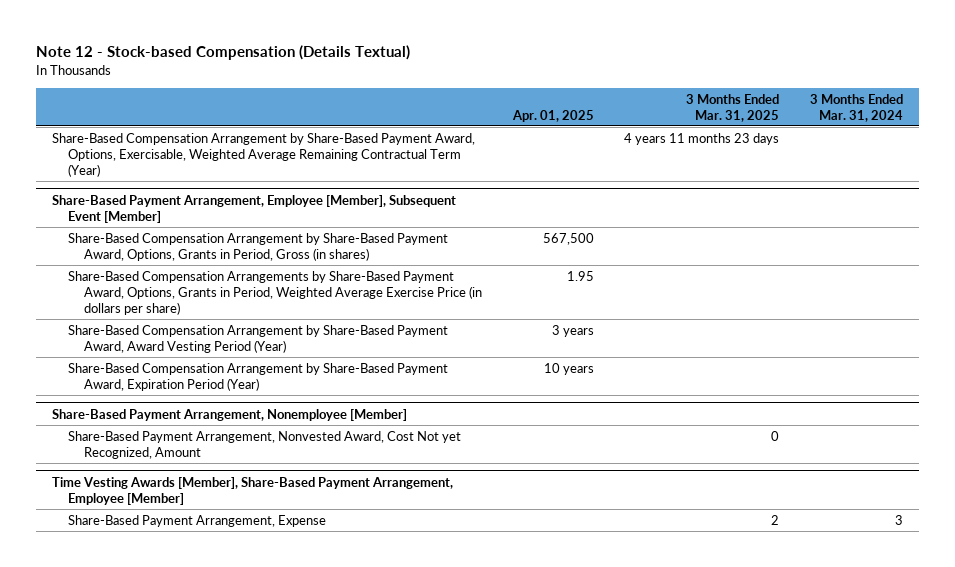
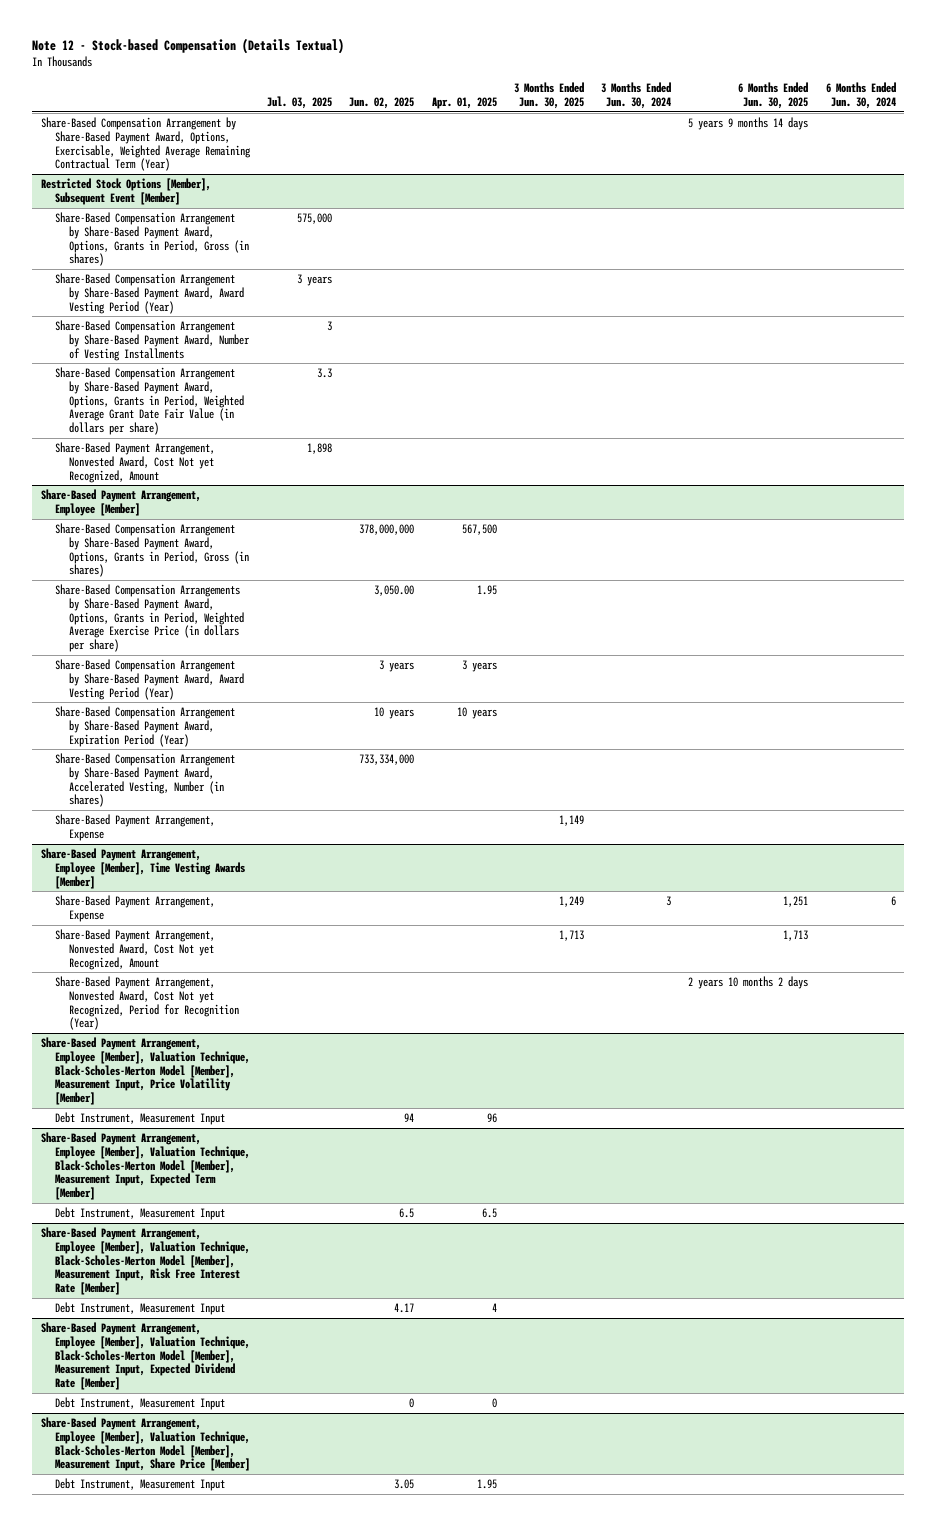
- | Apr. 01, 2025 | 3 Months Ended Mar. 31, 2025 | 3 Months Ended Mar. 31, 2024
+ | Jul. 03, 2025 | Jun. 02, 2025 | Apr. 01, 2025 | 3 Months Ended Jun. 30, 2025 | 3 Months Ended Jun. 30, 2024 | 6 Months Ended Jun. 30, 2025 | 6 Months Ended Jun. 30, 2024
- Share-Based Payment Arrangement, Employee [Member], Subsequent Event [Member]
+ Restricted Stock Options [Member], Subsequent Event [Member]
+ Share-Based Compensation Arrangement by Share-Based Payment Award, Options, Grants in Period, Gross (in shares) | 575,000 | | | | | |
+ Share-Based Compensation Arrangement by Share-Based Payment Award, Award Vesting Period (Year) | 3 years | | | | | |
+ Share-Based Compensation Arrangement by Share-Based Payment Award, Number of Vesting Installments | 3 | | | | | |
+ Share-Based Compensation Arrangement by Share-Based Payment Award, Options, Grants in Period, Weighted Average Grant Date Fair Value (in dollars per share) | 3.3 | | | | | |
+ Share-Based Payment Arrangement, Nonvested Award, Cost Not yet Recognized, Amount | 1,898 | | | | | |
+ Share-Based Payment Arrangement, Employee [Member]
- Share-Based Payment Arrangement, Nonemployee [Member]
- Share-Based Payment Arrangement, Nonvested Award, Cost Not yet Recognized, Amount | | 0 |
- Time Vesting Awards [Member], Share-Based Payment Arrangement, Employee [Member]
+ Share-Based Compensation Arrangement by Share-Based Payment Award, Accelerated Vesting, Number (in shares) | | 733,334,000 | | | | |
+ Share-Based Payment Arrangement, Expense | | | | 1,149 | | |
+ Share-Based Payment Arrangement, Employee [Member], Time Vesting Awards [Member]
+ Share-Based Payment Arrangement, Nonvested Award, Cost Not yet Recognized, Amount | | | | 1,713 | | 1,713 |
+ Share-Based Payment Arrangement, Nonvested Award, Cost Not yet Recognized, Period for Recognition (Year) | | | | | | 2 years 10 months 2 days |
+ Share-Based Payment Arrangement, Employee [Member], Valuation Technique, Black-Scholes-Merton Model [Member], Measurement Input, Price Volatility [Member]
+ Debt Instrument, Measurement Input | | 94 | 96 | | | |
+ Share-Based Payment Arrangement, Employee [Member], Valuation Technique, Black-Scholes-Merton Model [Member], Measurement Input, Expected Term [Member]
+ Debt Instrument, Measurement Input | | 6.5 | 6.5 | | | |
+ Share-Based Payment Arrangement, Employee [Member], Valuation Technique, Black-Scholes-Merton Model [Member], Measurement Input, Risk Free Interest Rate [Member]
+ Debt Instrument, Measurement Input | | 4.17 | 4 | | | |
+ Share-Based Payment Arrangement, Employee [Member], Valuation Technique, Black-Scholes-Merton Model [Member], Measurement Input, Expected Dividend Rate [Member]
+ Debt Instrument, Measurement Input | | 0 | 0 | | | |
+ Share-Based Payment Arrangement, Employee [Member], Valuation Technique, Black-Scholes-Merton Model [Member], Measurement Input, Share Price [Member]
+ Debt Instrument, Measurement Input | | 3.05 | 1.95 | | | |

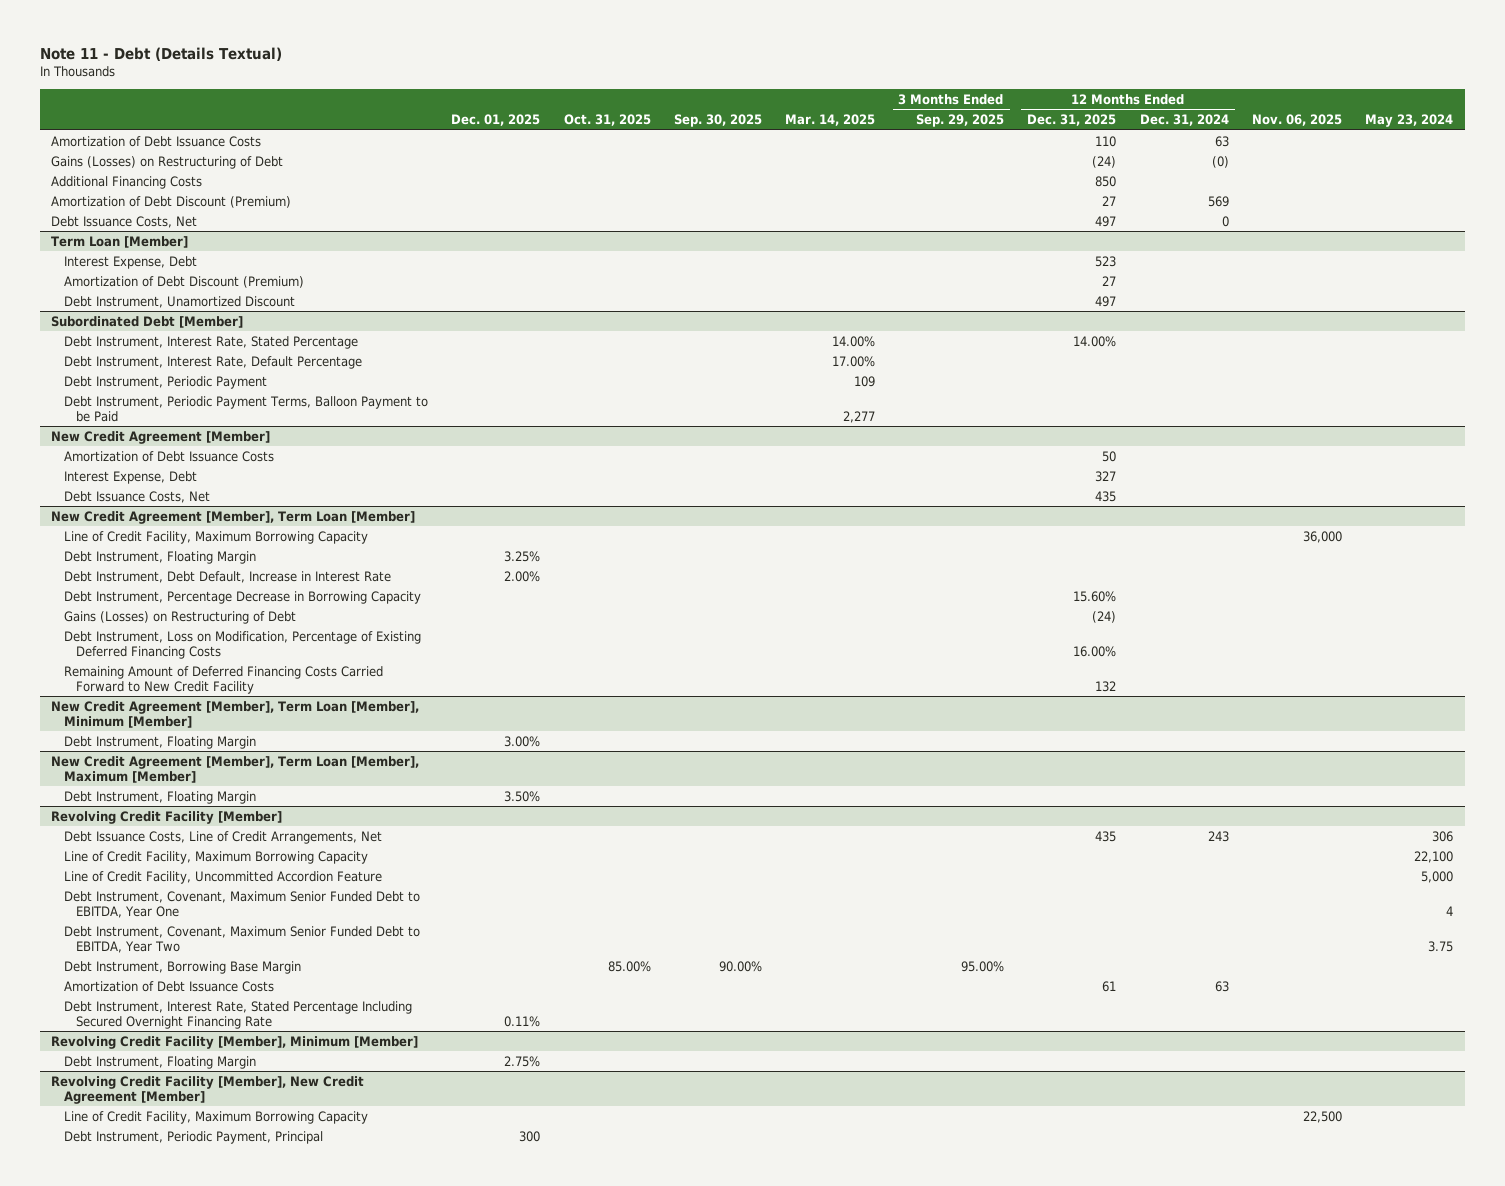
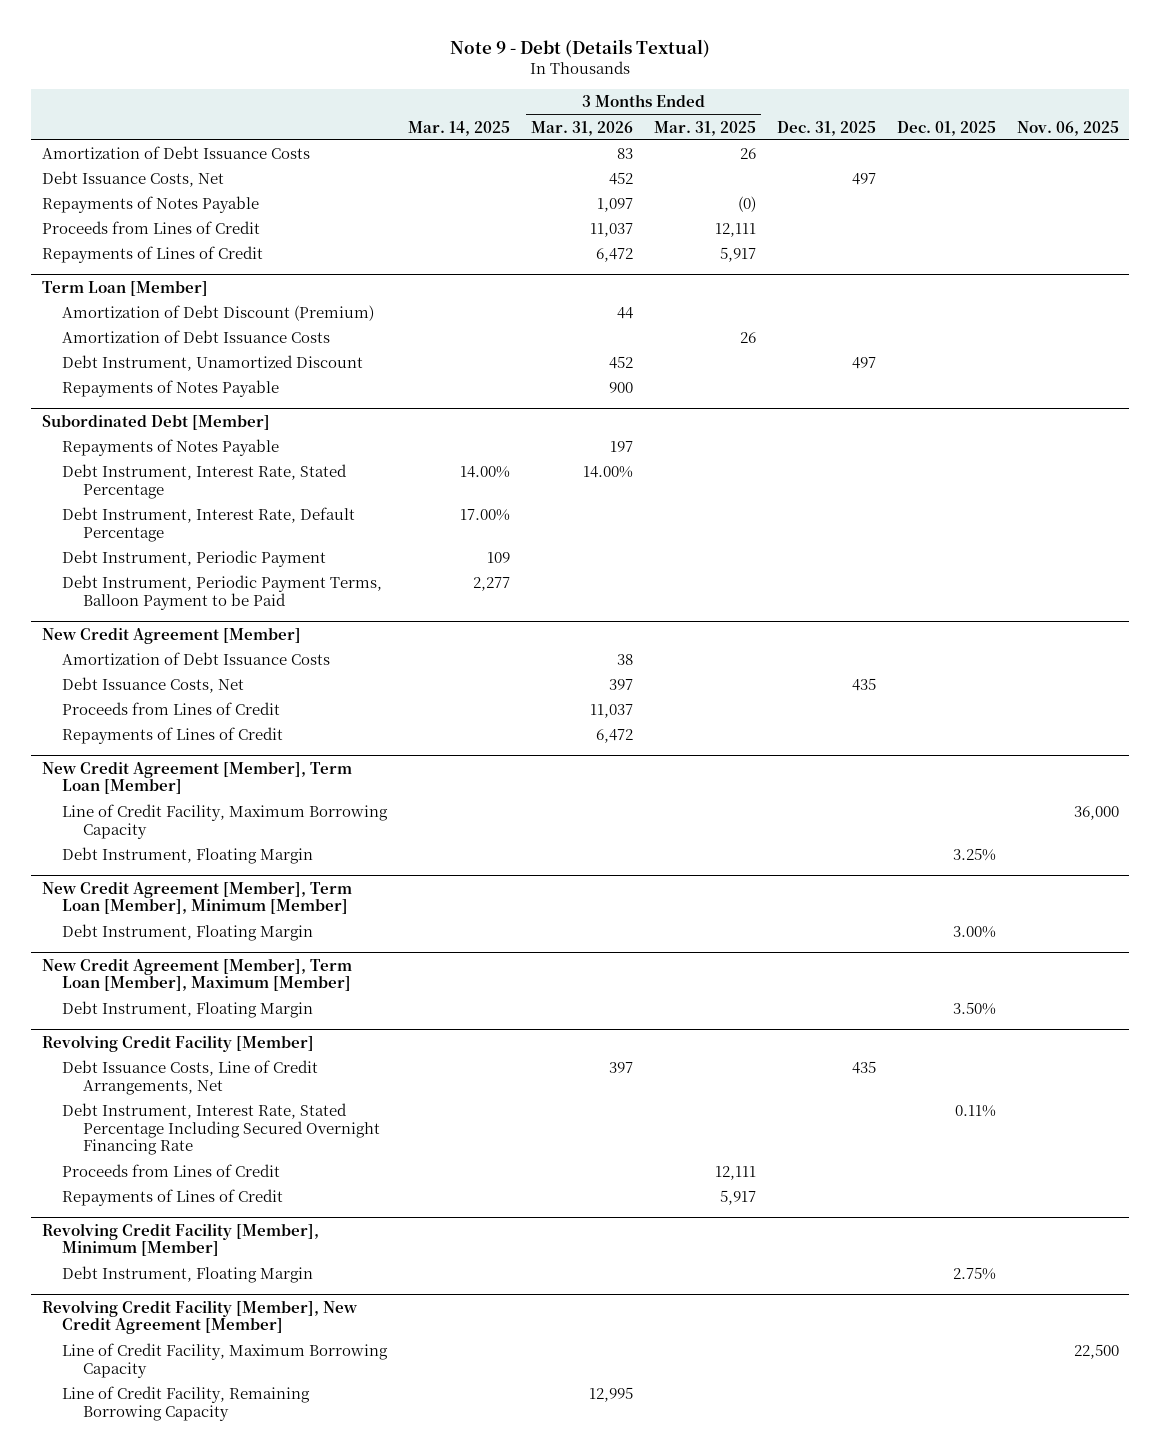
- Note 11 - Debt (Details Textual)
+ Note 9 - Debt (Details Textual)
- | Dec. 01, 2025 | Oct. 31, 2025 | Sep. 30, 2025 | Mar. 14, 2025 | 3 Months Ended Sep. 29, 2025 | 12 Months Ended Dec. 31, 2025 | 12 Months Ended Dec. 31, 2024 | Nov. 06, 2025 | May 23, 2024
+ | Mar. 14, 2025 | 3 Months Ended Mar. 31, 2026 | 3 Months Ended Mar. 31, 2025 | Dec. 31, 2025 | Dec. 01, 2025 | Nov. 06, 2025
- Gains (Losses) on Restructuring of Debt | | | | | | (24) | (0) | |
- Additional Financing Costs | | | | | | 850 | | |
- Amortization of Debt Discount (Premium) | | | | | | 27 | 569 | |
+ Repayments of Notes Payable | | 1,097 | (0) | | |
+ Proceeds from Lines of Credit | | 11,037 | 12,111 | | |
+ Repayments of Lines of Credit | | 6,472 | 5,917 | | |
@ Term Loan [Member]
- Interest Expense, Debt | | | | | | 523 | | |
+ Amortization of Debt Issuance Costs | | | 26 | | |
+ Repayments of Notes Payable | | 900 | | | |
@ Subordinated Debt [Member]
+ Repayments of Notes Payable | | 197 | | | |
@ New Credit Agreement [Member]
- Interest Expense, Debt | | | | | | 327 | | |
+ Proceeds from Lines of Credit | | 11,037 | | | |
+ Repayments of Lines of Credit | | 6,472 | | | |
@ New Credit Agreement [Member], Term Loan [Member]
- Debt Instrument, Debt Default, Increase in Interest Rate | 2.00% | | | | | | | |
- Debt Instrument, Percentage Decrease in Borrowing Capacity | | | | | | 15.60% | | |
- Gains (Losses) on Restructuring of Debt | | | | | | (24) | | |
- Debt Instrument, Loss on Modification, Percentage of Existing Deferred Financing Costs | | | | | | 16.00% | | |
- Remaining Amount of Deferred Financing Costs Carried Forward to New Credit Facility | | | | | | 132 | | |
@ Revolving Credit Facility [Member]
- Line of Credit Facility, Maximum Borrowing Capacity | | | | | | | | | 22,100
- Line of Credit Facility, Uncommitted Accordion Feature | | | | | | | | | 5,000
- Debt Instrument, Covenant, Maximum Senior Funded Debt to EBITDA, Year One | | | | | | | | | 4
- Debt Instrument, Covenant, Maximum Senior Funded Debt to EBITDA, Year Two | | | | | | | | | 3.75
- Debt Instrument, Borrowing Base Margin | | 85.00% | 90.00% | | 95.00% | | | |
- Amortization of Debt Issuance Costs | | | | | | 61 | 63 | |
+ Proceeds from Lines of Credit | | | 12,111 | | |
+ Repayments of Lines of Credit | | | 5,917 | | |
@ Revolving Credit Facility [Member], New Credit Agreement [Member]
- Debt Instrument, Periodic Payment, Principal | 300 | | | | | | | |
+ Line of Credit Facility, Remaining Borrowing Capacity | | 12,995 | | | |

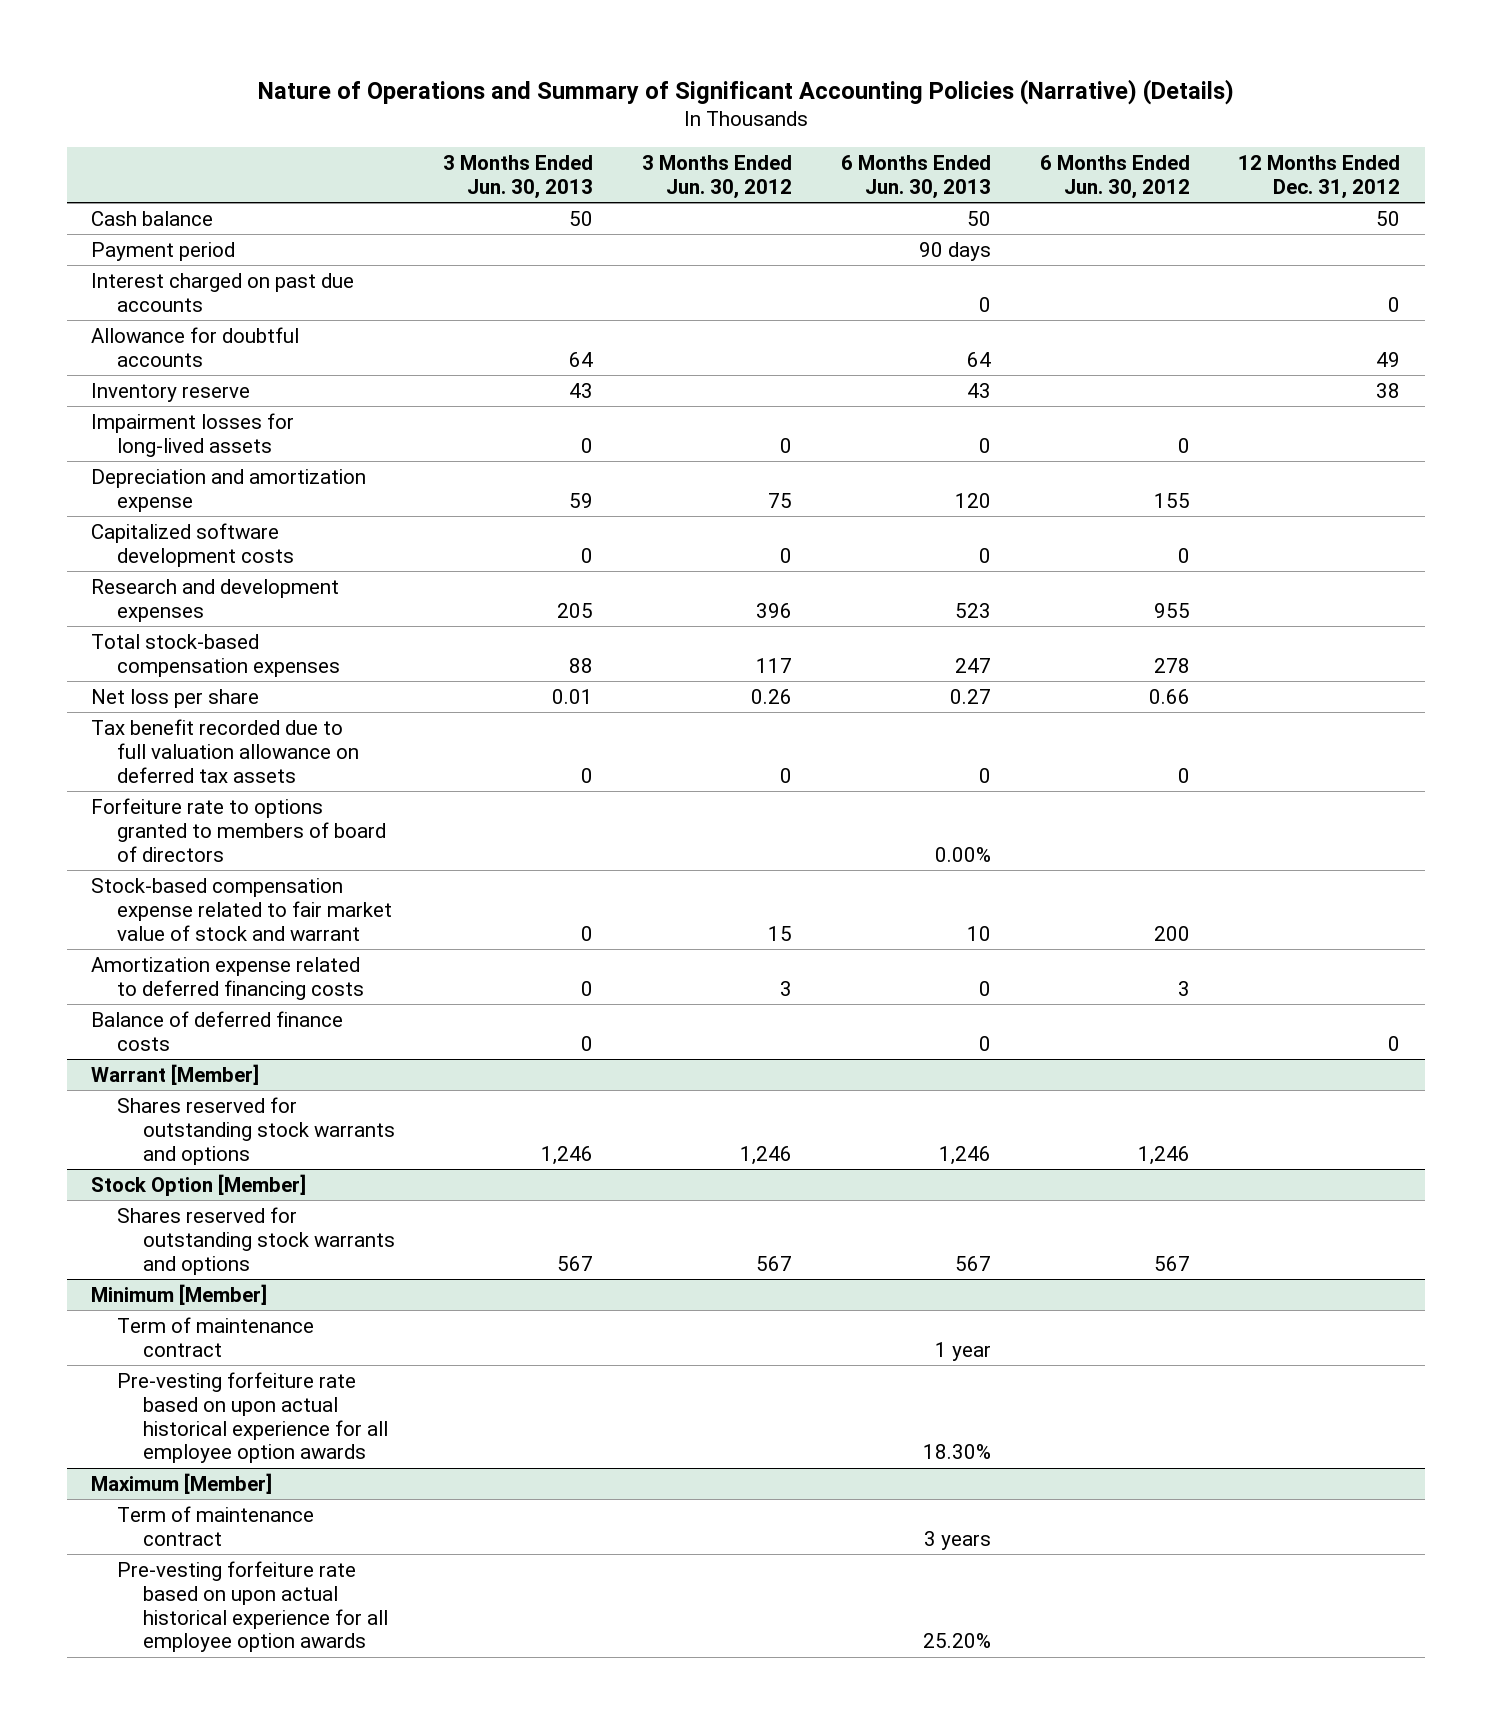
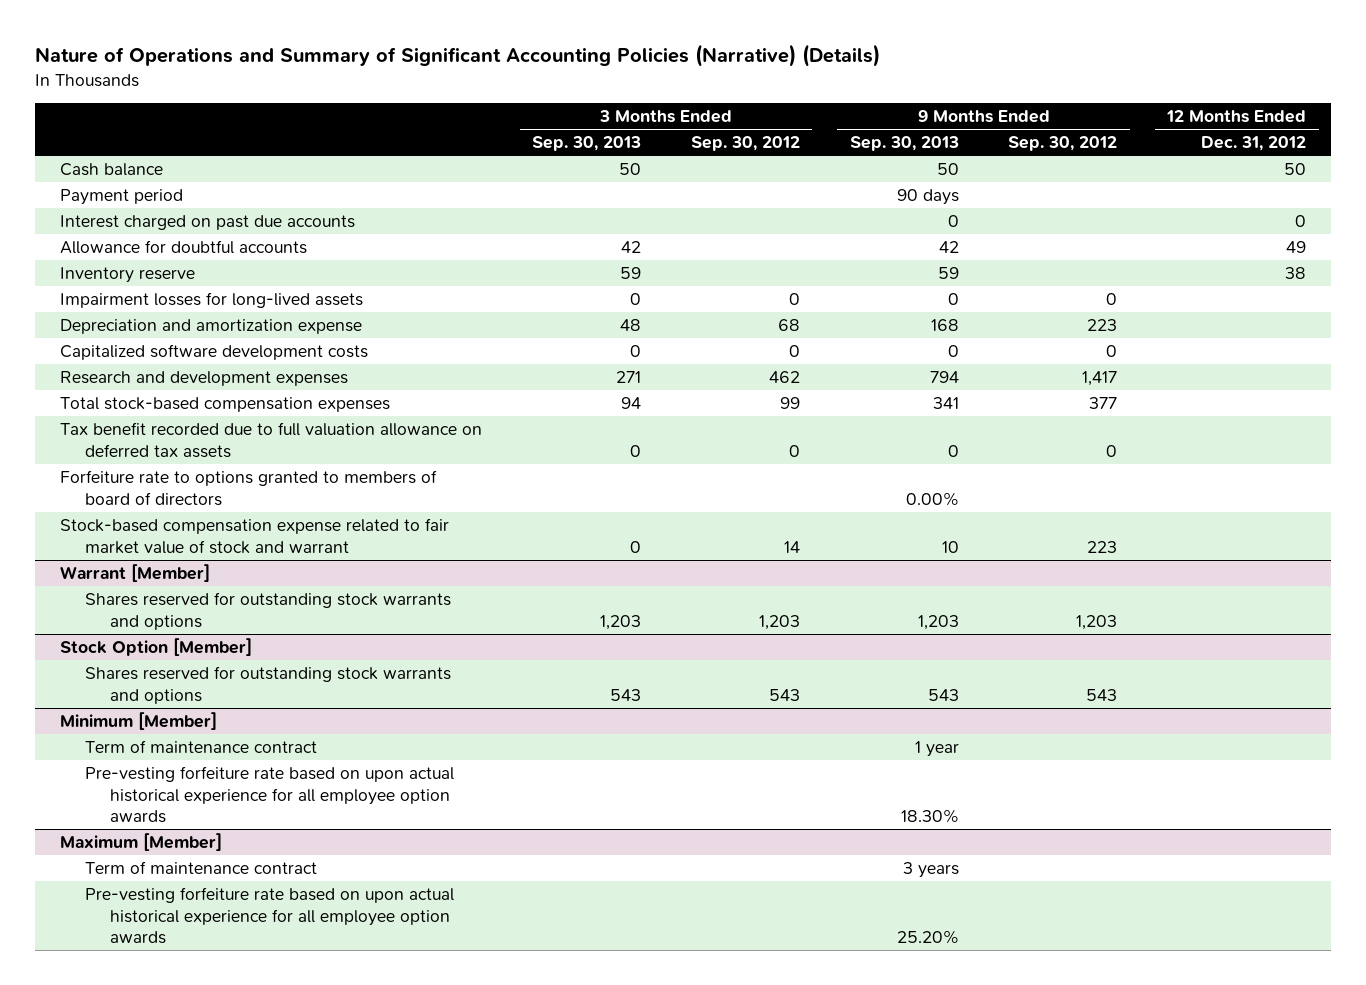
- | 3 Months Ended Jun. 30, 2013 | 3 Months Ended Jun. 30, 2012 | 6 Months Ended Jun. 30, 2013 | 6 Months Ended Jun. 30, 2012 | 12 Months Ended Dec. 31, 2012
+ | 3 Months Ended Sep. 30, 2013 | 3 Months Ended Sep. 30, 2012 | 9 Months Ended Sep. 30, 2013 | 9 Months Ended Sep. 30, 2012 | 12 Months Ended Dec. 31, 2012
- Net loss per share | 0.01 | 0.26 | 0.27 | 0.66 |
- Amortization expense related to deferred financing costs | 0 | 3 | 0 | 3 |
- Balance of deferred finance costs | 0 | | 0 | | 0

